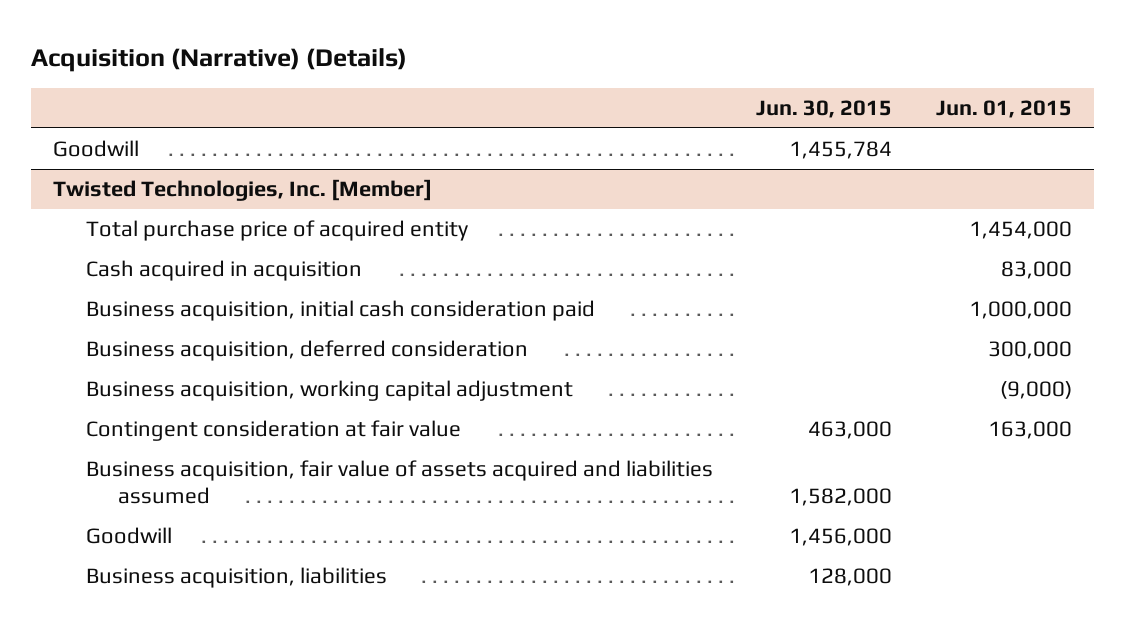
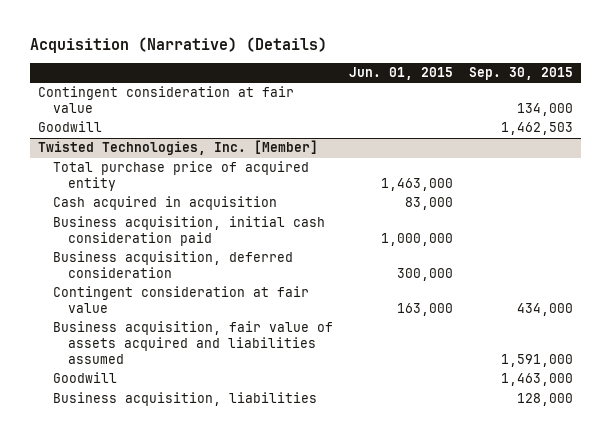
- | Jun. 30, 2015 | Jun. 01, 2015
+ | Jun. 01, 2015 | Sep. 30, 2015
+ Contingent consideration at fair value | | 134,000
@ Twisted Technologies, Inc. [Member]
- Total purchase price of acquired entity | | 1,454,000
+ Total purchase price of acquired entity | 1,463,000 |
- Business acquisition, working capital adjustment | | (9,000)

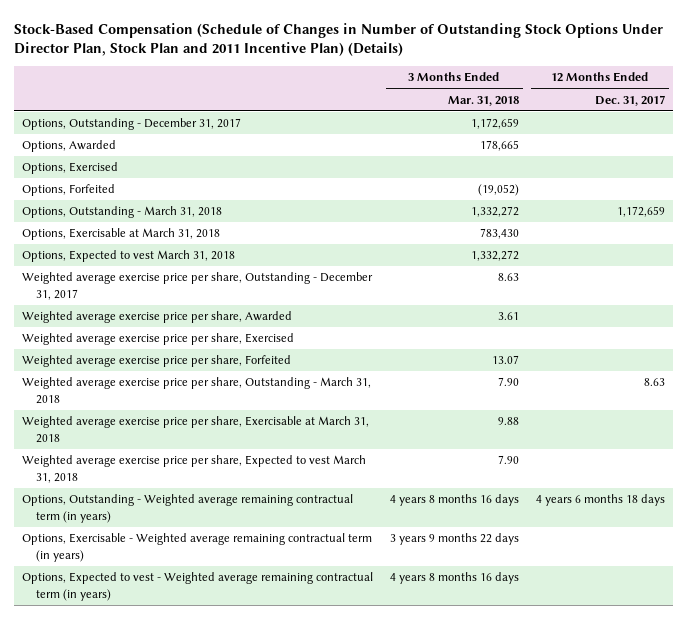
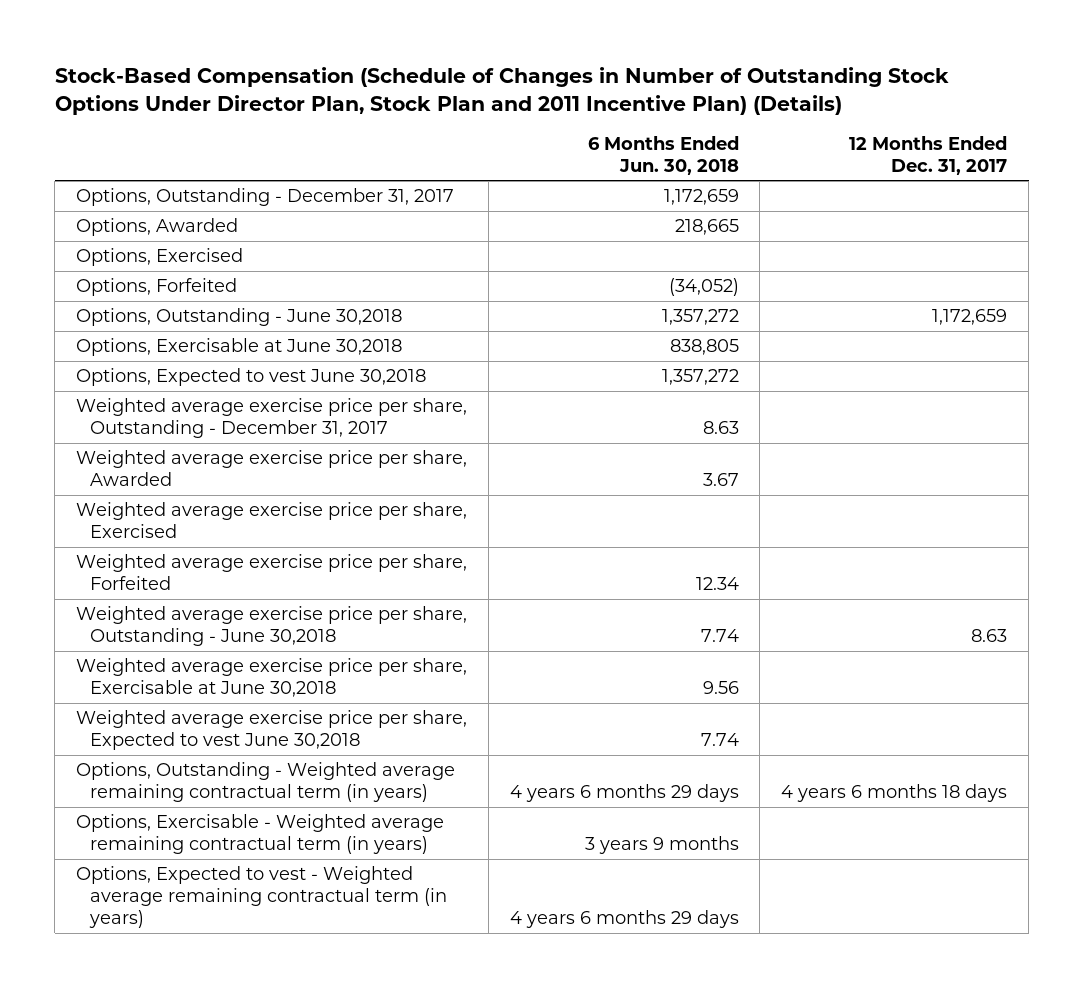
- | 3 Months Ended Mar. 31, 2018 | 12 Months Ended Dec. 31, 2017
+ | 6 Months Ended Jun. 30, 2018 | 12 Months Ended Dec. 31, 2017
- Options, Outstanding - March 31, 2018 | 1,332,272 | 1,172,659
- Options, Exercisable at March 31, 2018 | 783,430 |
- Options, Expected to vest March 31, 2018 | 1,332,272 |
+ Options, Outstanding - June 30,2018 | 1,357,272 | 1,172,659
+ Options, Exercisable at June 30,2018 | 838,805 |
+ Options, Expected to vest June 30,2018 | 1,357,272 |
- Weighted average exercise price per share, Outstanding - March 31, 2018 | 7.90 | 8.63
- Weighted average exercise price per share, Exercisable at March 31, 2018 | 9.88 |
- Weighted average exercise price per share, Expected to vest March 31, 2018 | 7.90 |
+ Weighted average exercise price per share, Outstanding - June 30,2018 | 7.74 | 8.63
+ Weighted average exercise price per share, Exercisable at June 30,2018 | 9.56 |
+ Weighted average exercise price per share, Expected to vest June 30,2018 | 7.74 |

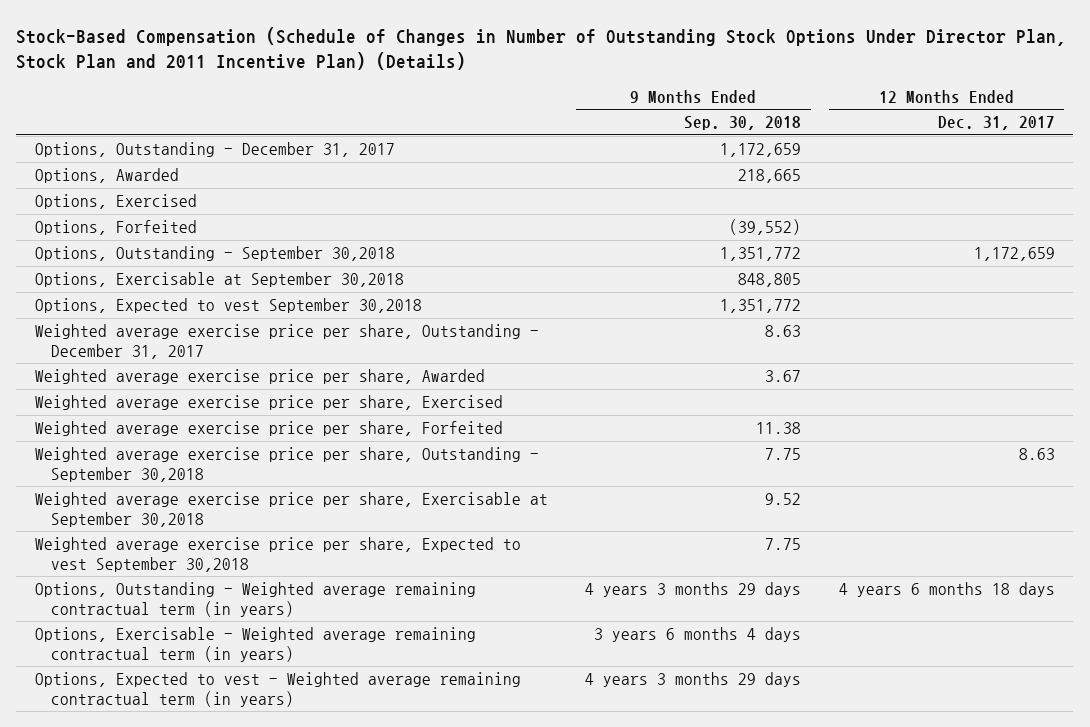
- | 6 Months Ended Jun. 30, 2018 | 12 Months Ended Dec. 31, 2017
+ | 9 Months Ended Sep. 30, 2018 | 12 Months Ended Dec. 31, 2017
- Options, Outstanding - June 30,2018 | 1,357,272 | 1,172,659
- Options, Exercisable at June 30,2018 | 838,805 |
- Options, Expected to vest June 30,2018 | 1,357,272 |
+ Options, Outstanding - September 30,2018 | 1,351,772 | 1,172,659
+ Options, Exercisable at September 30,2018 | 848,805 |
+ Options, Expected to vest September 30,2018 | 1,351,772 |
- Weighted average exercise price per share, Outstanding - June 30,2018 | 7.74 | 8.63
- Weighted average exercise price per share, Exercisable at June 30,2018 | 9.56 |
- Weighted average exercise price per share, Expected to vest June 30,2018 | 7.74 |
+ Weighted average exercise price per share, Outstanding - September 30,2018 | 7.75 | 8.63
+ Weighted average exercise price per share, Exercisable at September 30,2018 | 9.52 |
+ Weighted average exercise price per share, Expected to vest September 30,2018 | 7.75 |

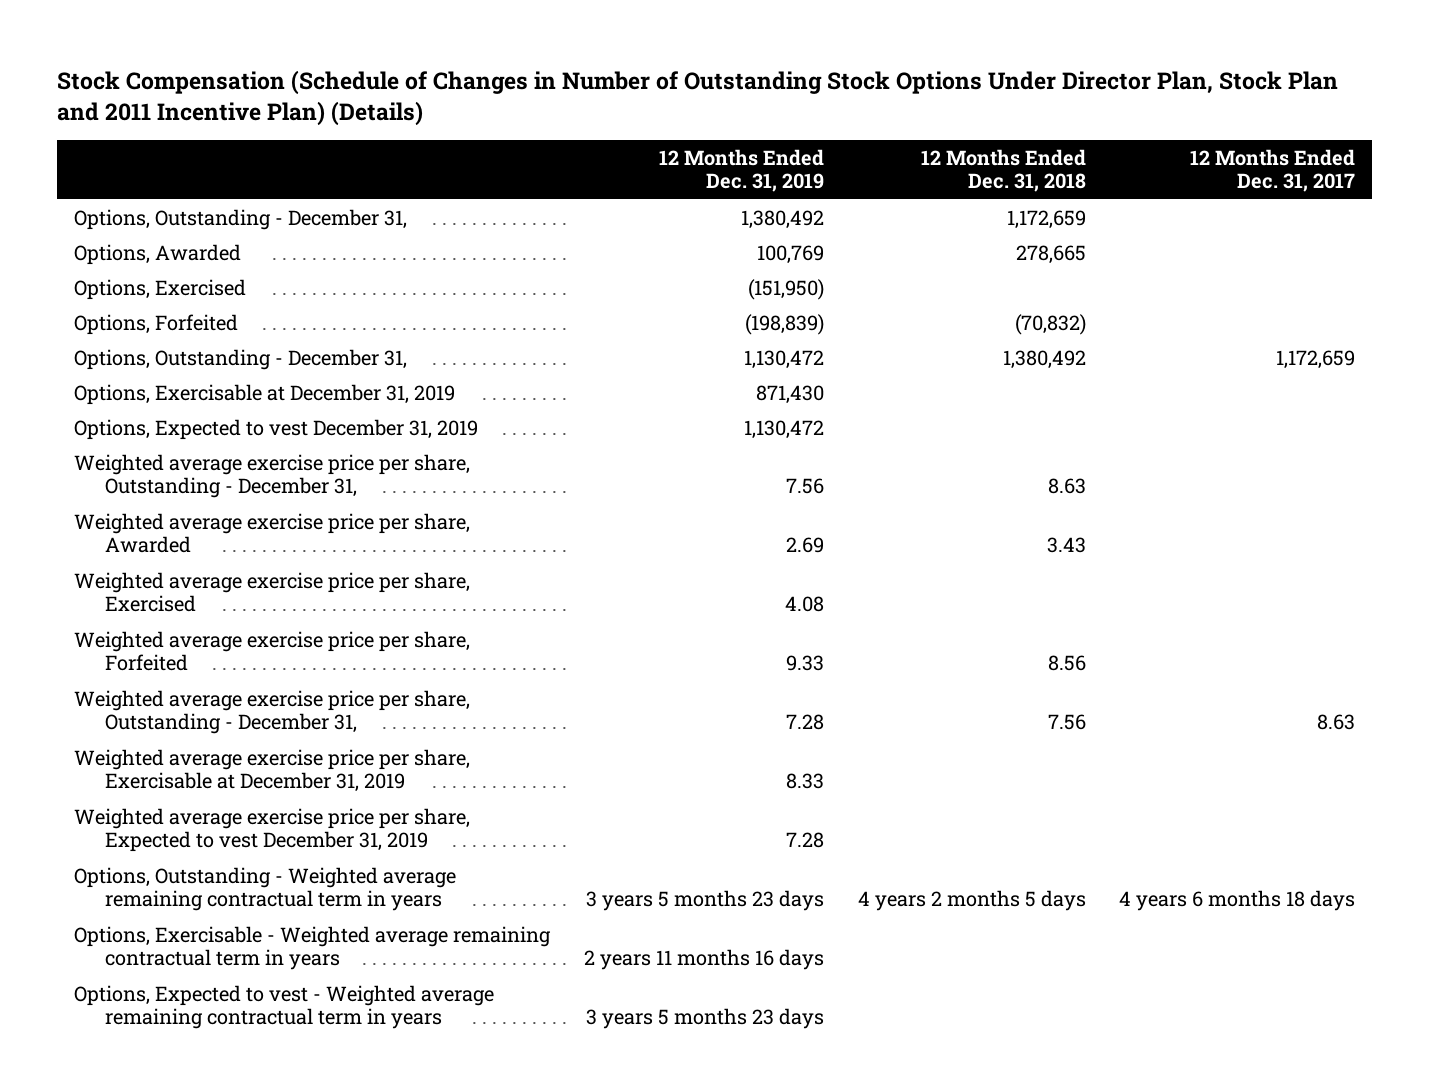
- Stock-Based Compensation (Schedule of Changes in Number of Outstanding Stock Options Under Director Plan, Stock Plan and 2011 Incentive Plan) (Details)
+ Stock Compensation (Schedule of Changes in Number of Outstanding Stock Options Under Director Plan, Stock Plan and 2011 Incentive Plan) (Details)
- | 9 Months Ended Sep. 30, 2018 | 12 Months Ended Dec. 31, 2017
+ | 12 Months Ended Dec. 31, 2019 | 12 Months Ended Dec. 31, 2018 | 12 Months Ended Dec. 31, 2017
- Options, Outstanding - December 31, 2017 | 1,172,659 |
+ Options, Outstanding - December 31, | 1,380,492 | 1,172,659 |
- Options, Outstanding - September 30,2018 | 1,351,772 | 1,172,659
- Options, Exercisable at September 30,2018 | 848,805 |
- Options, Expected to vest September 30,2018 | 1,351,772 |
- Weighted average exercise price per share, Outstanding - December 31, 2017 | 8.63 |
+ Options, Outstanding - December 31, | 1,130,472 | 1,380,492 | 1,172,659
+ Options, Exercisable at December 31, 2019 | 871,430 | |
+ Options, Expected to vest December 31, 2019 | 1,130,472 | |
+ Weighted average exercise price per share, Outstanding - December 31, | 7.56 | 8.63 |
- Weighted average exercise price per share, Outstanding - September 30,2018 | 7.75 | 8.63
- Weighted average exercise price per share, Exercisable at September 30,2018 | 9.52 |
- Weighted average exercise price per share, Expected to vest September 30,2018 | 7.75 |
- Options, Outstanding - Weighted average remaining contractual term (in years) | 4 years 3 months 29 days | 4 years 6 months 18 days
- Options, Exercisable - Weighted average remaining contractual term (in years) | 3 years 6 months 4 days |
- Options, Expected to vest - Weighted average remaining contractual term (in years) | 4 years 3 months 29 days |
+ Weighted average exercise price per share, Outstanding - December 31, | 7.28 | 7.56 | 8.63
+ Weighted average exercise price per share, Exercisable at December 31, 2019 | 8.33 | |
+ Weighted average exercise price per share, Expected to vest December 31, 2019 | 7.28 | |
+ Options, Outstanding - Weighted average remaining contractual term in years | 3 years 5 months 23 days | 4 years 2 months 5 days | 4 years 6 months 18 days
+ Options, Exercisable - Weighted average remaining contractual term in years | 2 years 11 months 16 days | |
+ Options, Expected to vest - Weighted average remaining contractual term in years | 3 years 5 months 23 days | |

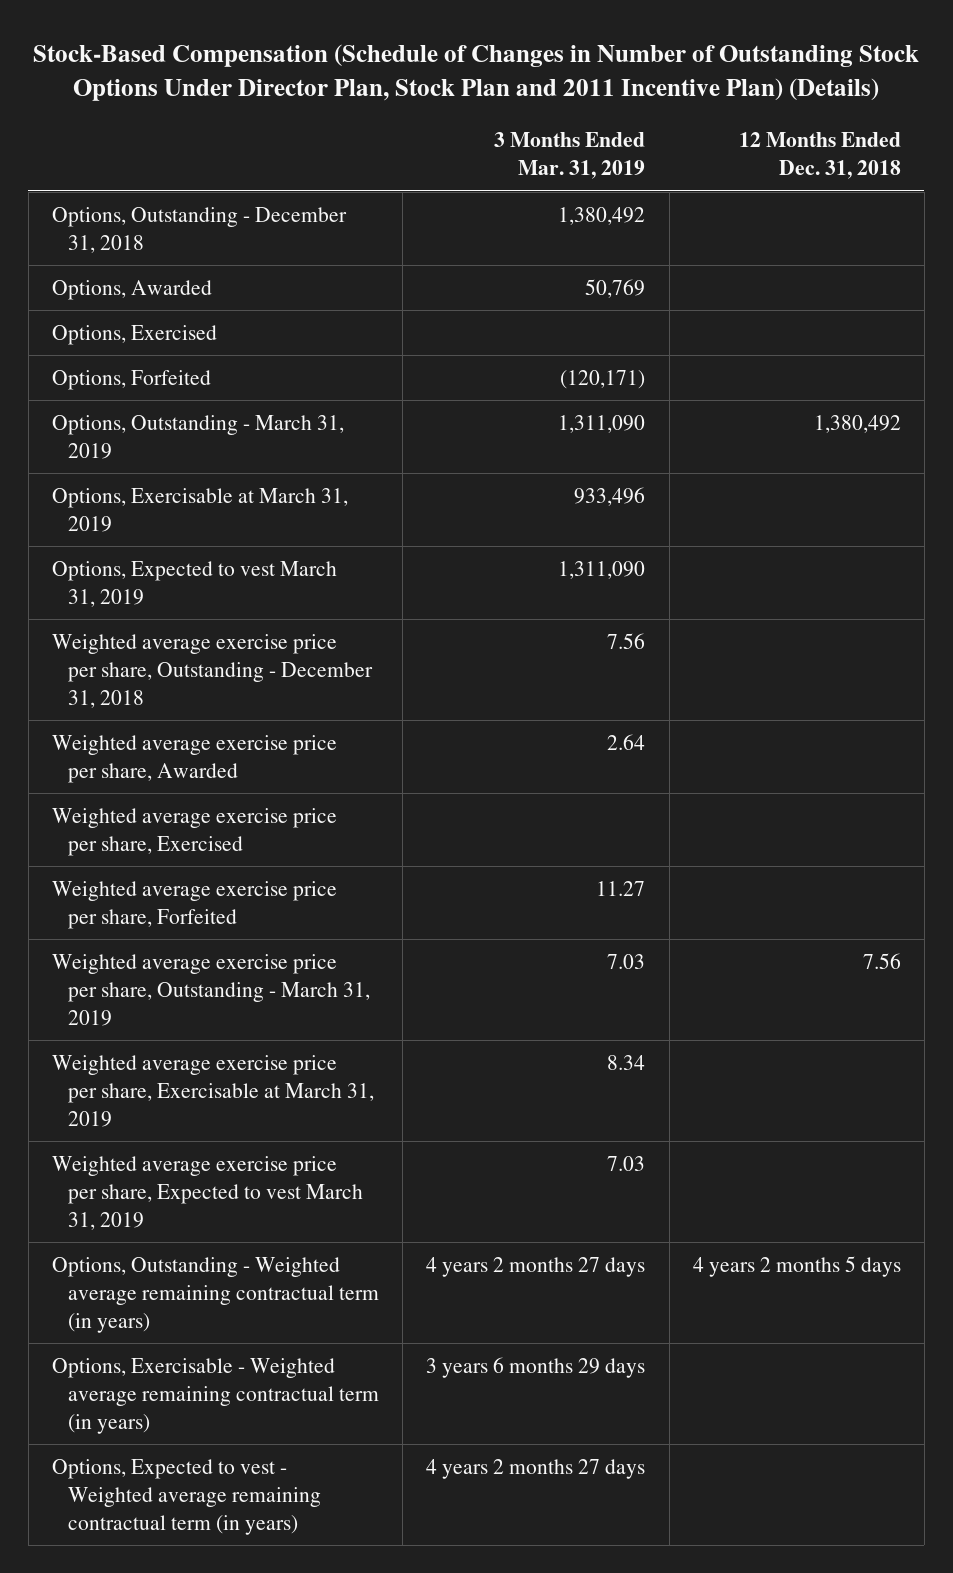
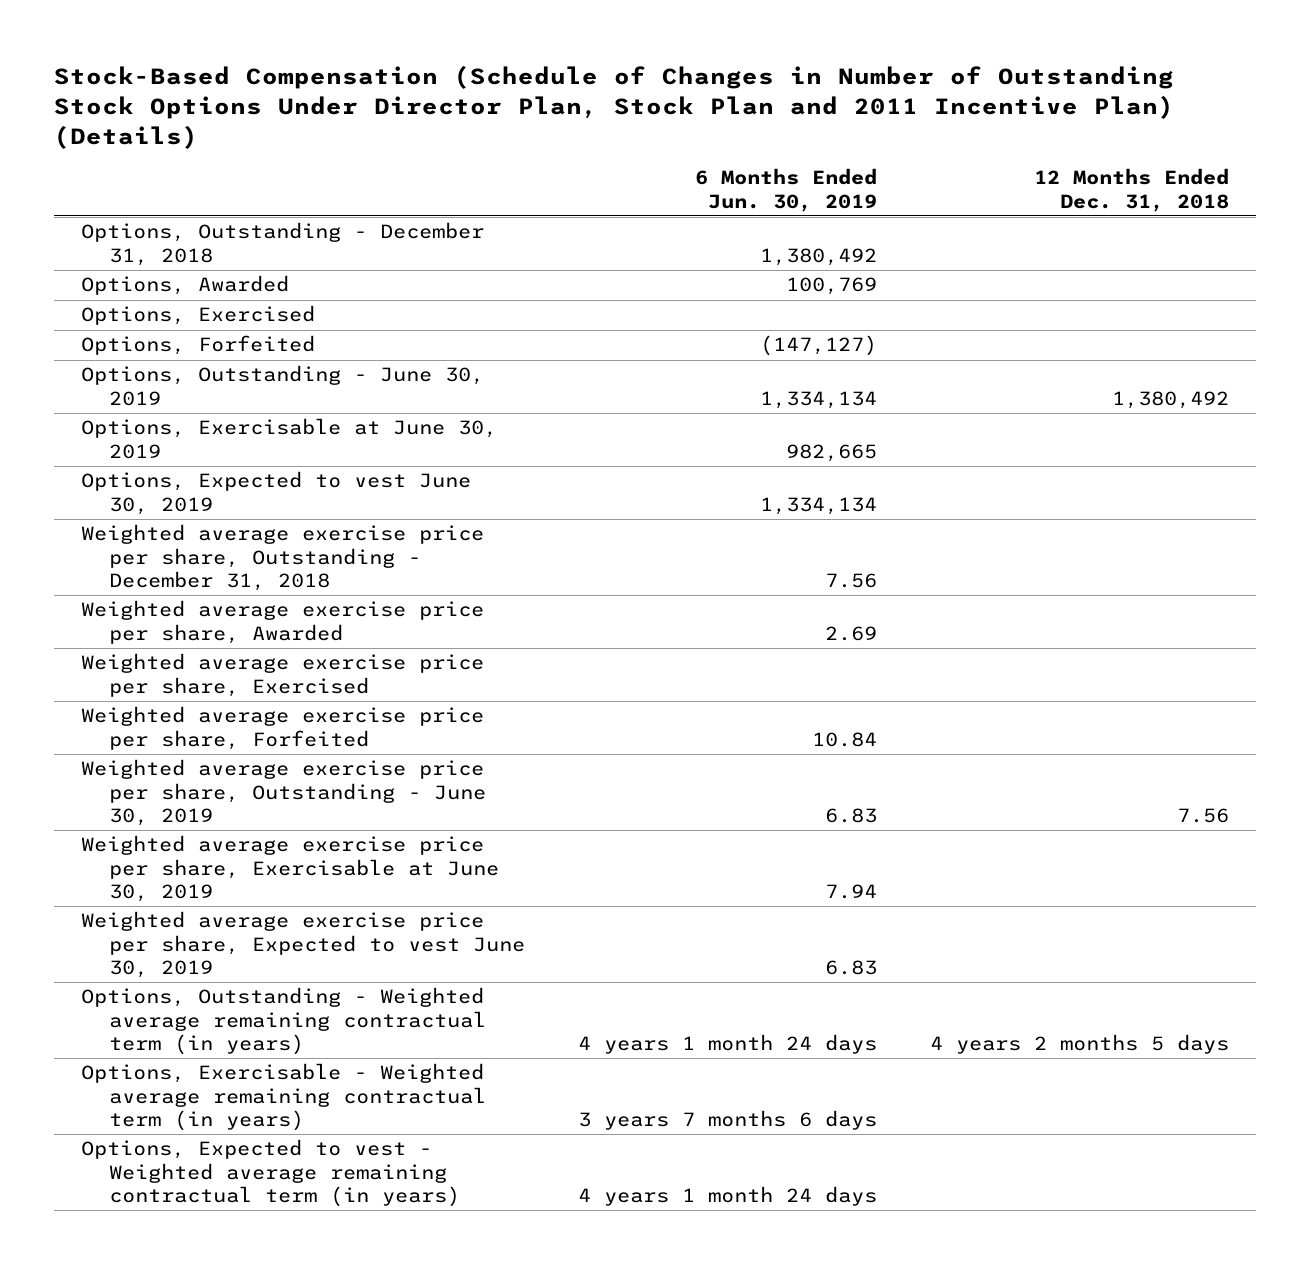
- | 3 Months Ended Mar. 31, 2019 | 12 Months Ended Dec. 31, 2018
+ | 6 Months Ended Jun. 30, 2019 | 12 Months Ended Dec. 31, 2018
- Options, Outstanding - March 31, 2019 | 1,311,090 | 1,380,492
- Options, Exercisable at March 31, 2019 | 933,496 |
- Options, Expected to vest March 31, 2019 | 1,311,090 |
+ Options, Outstanding - June 30, 2019 | 1,334,134 | 1,380,492
+ Options, Exercisable at June 30, 2019 | 982,665 |
+ Options, Expected to vest June 30, 2019 | 1,334,134 |
- Weighted average exercise price per share, Outstanding - March 31, 2019 | 7.03 | 7.56
- Weighted average exercise price per share, Exercisable at March 31, 2019 | 8.34 |
- Weighted average exercise price per share, Expected to vest March 31, 2019 | 7.03 |
+ Weighted average exercise price per share, Outstanding - June 30, 2019 | 6.83 | 7.56
+ Weighted average exercise price per share, Exercisable at June 30, 2019 | 7.94 |
+ Weighted average exercise price per share, Expected to vest June 30, 2019 | 6.83 |

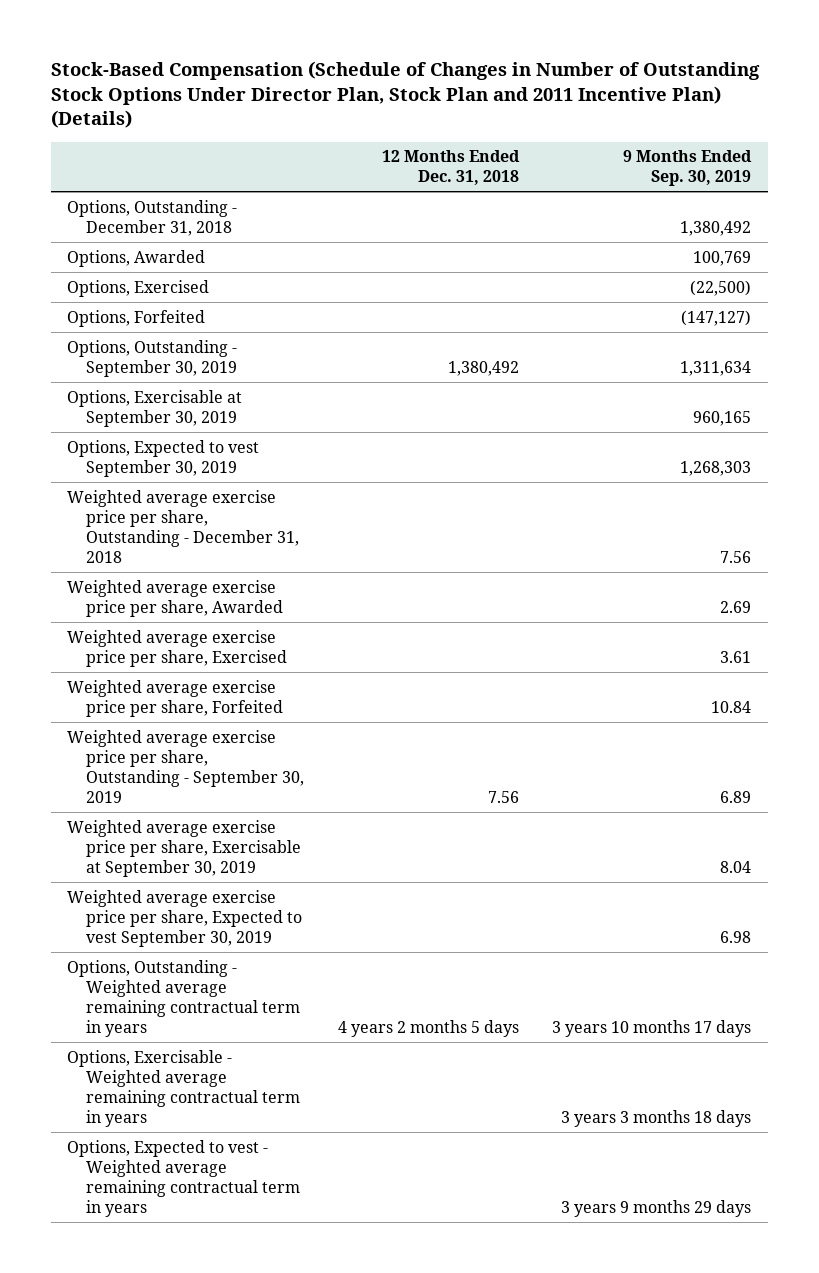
- | 6 Months Ended Jun. 30, 2019 | 12 Months Ended Dec. 31, 2018
+ | 12 Months Ended Dec. 31, 2018 | 9 Months Ended Sep. 30, 2019
- Options, Outstanding - June 30, 2019 | 1,334,134 | 1,380,492
- Options, Exercisable at June 30, 2019 | 982,665 |
- Options, Expected to vest June 30, 2019 | 1,334,134 |
+ Options, Outstanding - September 30, 2019 | 1,380,492 | 1,311,634
+ Options, Exercisable at September 30, 2019 | | 960,165
+ Options, Expected to vest September 30, 2019 | | 1,268,303
- Weighted average exercise price per share, Outstanding - June 30, 2019 | 6.83 | 7.56
- Weighted average exercise price per share, Exercisable at June 30, 2019 | 7.94 |
- Weighted average exercise price per share, Expected to vest June 30, 2019 | 6.83 |
- Options, Outstanding - Weighted average remaining contractual term (in years) | 4 years 1 month 24 days | 4 years 2 months 5 days
- Options, Exercisable - Weighted average remaining contractual term (in years) | 3 years 7 months 6 days |
- Options, Expected to vest - Weighted average remaining contractual term (in years) | 4 years 1 month 24 days |
+ Weighted average exercise price per share, Outstanding - September 30, 2019 | 7.56 | 6.89
+ Weighted average exercise price per share, Exercisable at September 30, 2019 | | 8.04
+ Weighted average exercise price per share, Expected to vest September 30, 2019 | | 6.98
+ Options, Outstanding - Weighted average remaining contractual term in years | 4 years 2 months 5 days | 3 years 10 months 17 days
+ Options, Exercisable - Weighted average remaining contractual term in years | | 3 years 3 months 18 days
+ Options, Expected to vest - Weighted average remaining contractual term in years | | 3 years 9 months 29 days

